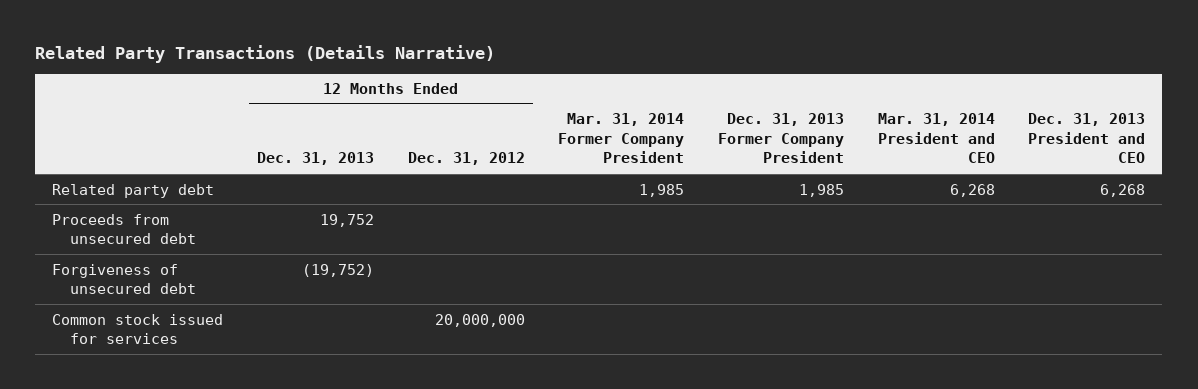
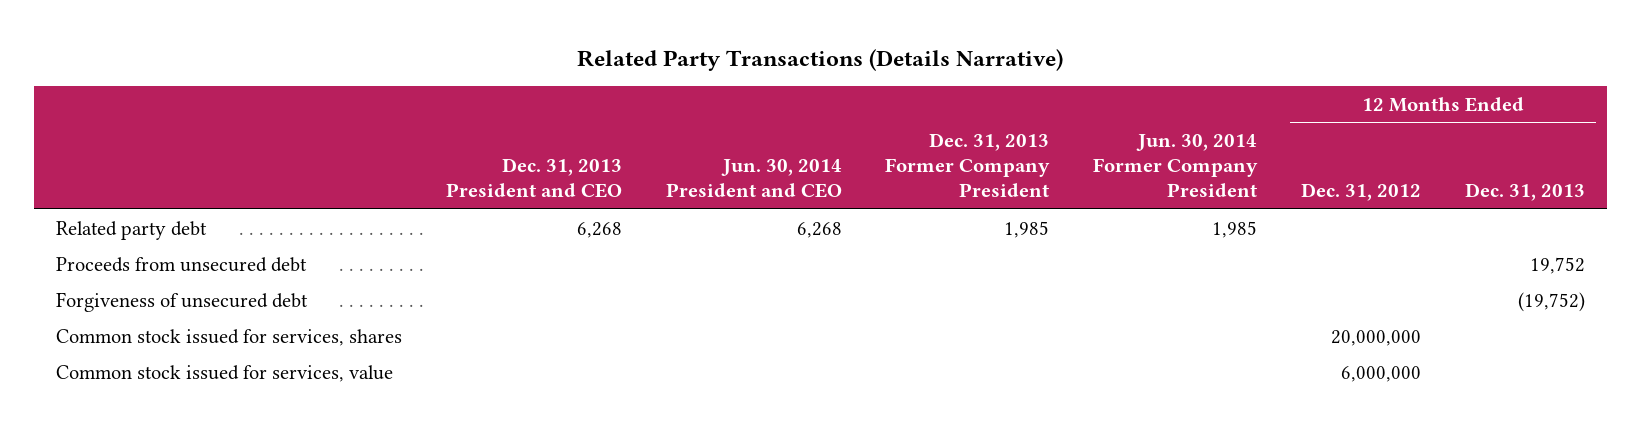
- | 12 Months Ended Dec. 31, 2013 | 12 Months Ended Dec. 31, 2012 | Mar. 31, 2014 Former Company President | Dec. 31, 2013 Former Company President | Mar. 31, 2014 President and CEO | Dec. 31, 2013 President and CEO
+ | Dec. 31, 2013 President and CEO | Jun. 30, 2014 President and CEO | Dec. 31, 2013 Former Company President | Jun. 30, 2014 Former Company President | 12 Months Ended Dec. 31, 2012 | 12 Months Ended Dec. 31, 2013
- Common stock issued for services | | 20,000,000 | | | |
+ Common stock issued for services, shares | | | | | 20,000,000 |
+ Common stock issued for services, value | | | | | 6,000,000 |

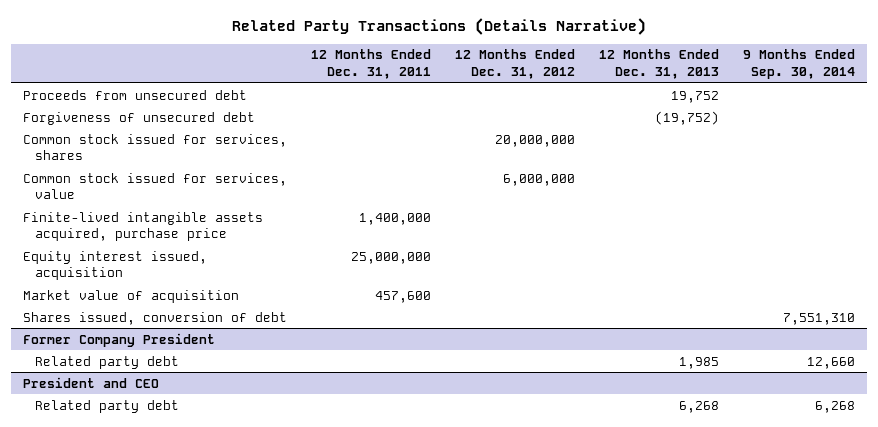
- | Dec. 31, 2013 President and CEO | Jun. 30, 2014 President and CEO | Dec. 31, 2013 Former Company President | Jun. 30, 2014 Former Company President | 12 Months Ended Dec. 31, 2012 | 12 Months Ended Dec. 31, 2013
+ | 12 Months Ended Dec. 31, 2011 | 12 Months Ended Dec. 31, 2012 | 12 Months Ended Dec. 31, 2013 | 9 Months Ended Sep. 30, 2014
- Related party debt | 6,268 | 6,268 | 1,985 | 1,985 | |
+ Finite-lived intangible assets acquired, purchase price | 1,400,000 | | |
+ Equity interest issued, acquisition | 25,000,000 | | |
+ Market value of acquisition | 457,600 | | |
+ Shares issued, conversion of debt | | | | 7,551,310
+ Former Company President
+ Related party debt | | | 1,985 | 12,660
+ President and CEO
+ Related party debt | | | 6,268 | 6,268

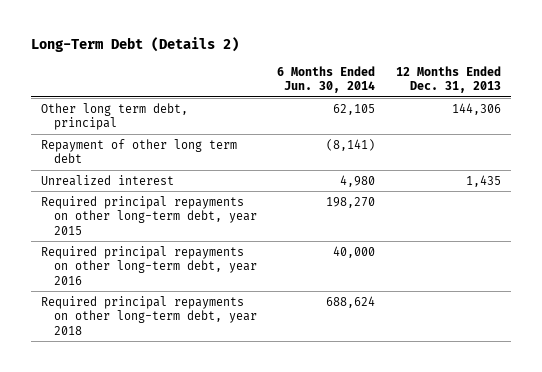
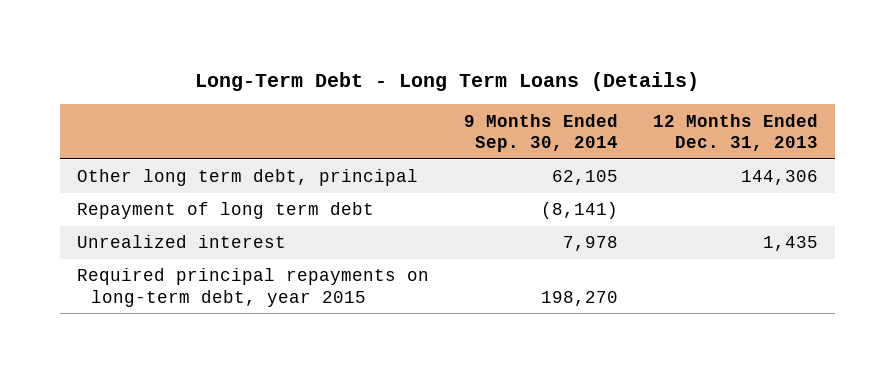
- Long-Term Debt (Details 2)
+ Long-Term Debt - Long Term Loans (Details)
- | 6 Months Ended Jun. 30, 2014 | 12 Months Ended Dec. 31, 2013
+ | 9 Months Ended Sep. 30, 2014 | 12 Months Ended Dec. 31, 2013
- Repayment of other long term debt | (8,141) |
+ Repayment of long term debt | (8,141) |
- Required principal repayments on other long-term debt, year 2015 | 198,270 |
- Required principal repayments on other long-term debt, year 2016 | 40,000 |
- Required principal repayments on other long-term debt, year 2018 | 688,624 |
+ Required principal repayments on long-term debt, year 2015 | 198,270 |

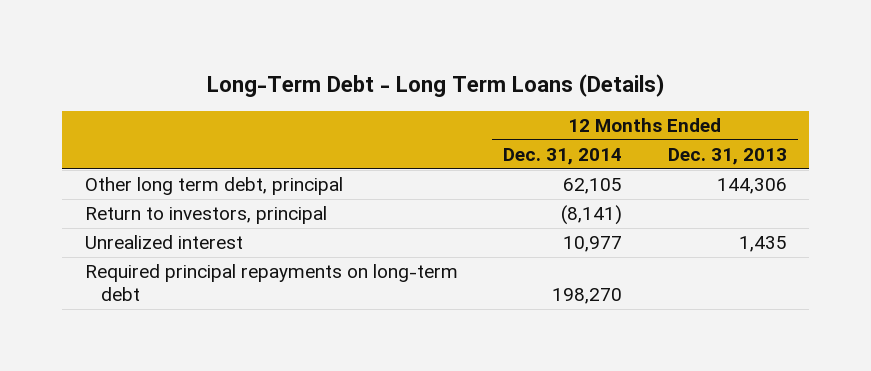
- | 9 Months Ended Sep. 30, 2014 | 12 Months Ended Dec. 31, 2013
+ | 12 Months Ended Dec. 31, 2014 | 12 Months Ended Dec. 31, 2013
- Repayment of long term debt | (8,141) |
+ Return to investors, principal | (8,141) |
- Required principal repayments on long-term debt, year 2015 | 198,270 |
+ Required principal repayments on long-term debt | 198,270 |

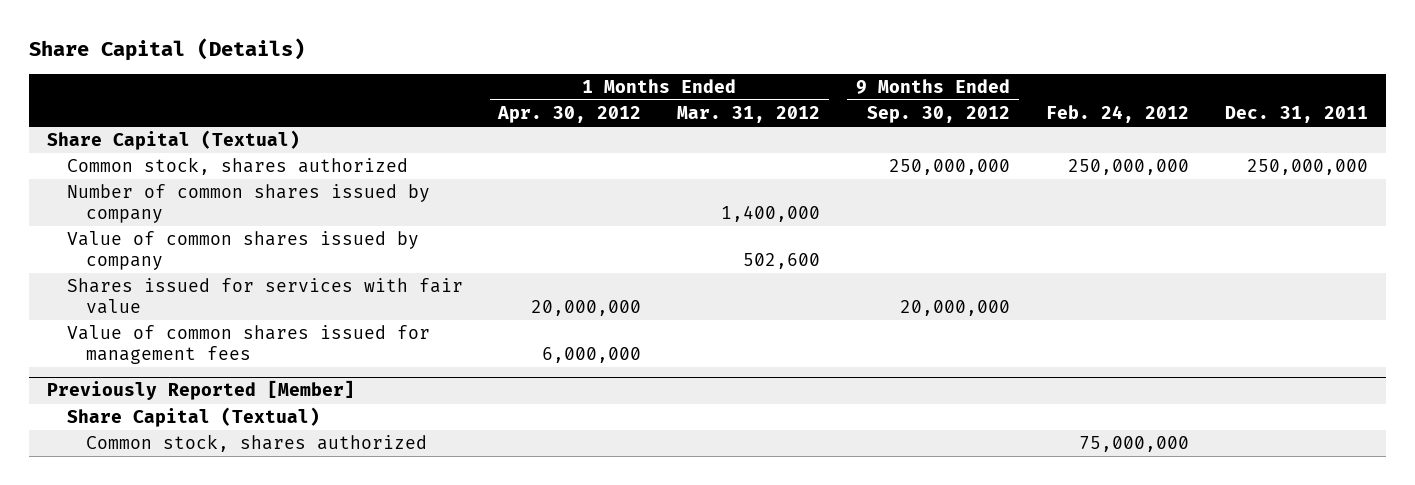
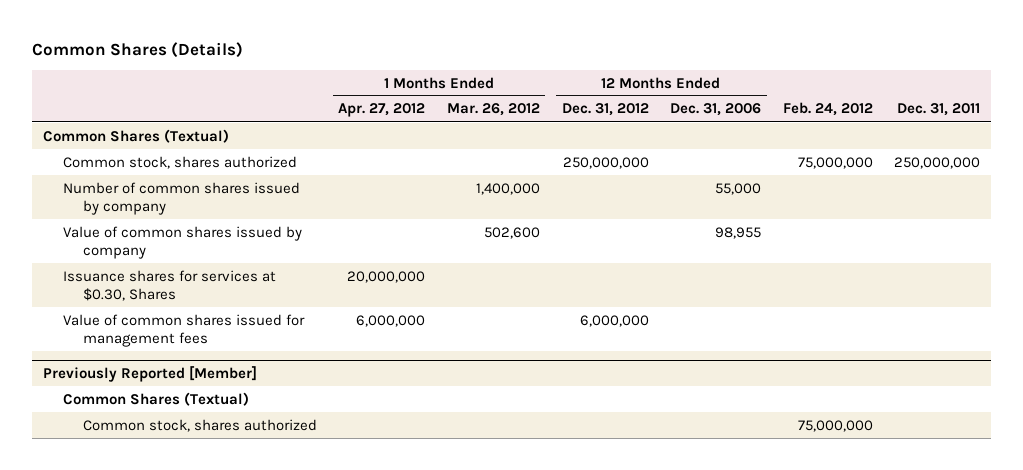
- Share Capital (Details)
+ Common Shares (Details)
- | 1 Months Ended Apr. 30, 2012 | 1 Months Ended Mar. 31, 2012 | 9 Months Ended Sep. 30, 2012 | Feb. 24, 2012 | Dec. 31, 2011
+ | 1 Months Ended Apr. 27, 2012 | 1 Months Ended Mar. 26, 2012 | 12 Months Ended Dec. 31, 2012 | 12 Months Ended Dec. 31, 2006 | Feb. 24, 2012 | Dec. 31, 2011
- Share Capital (Textual)
- Common stock, shares authorized | | | 250,000,000 | 250,000,000 | 250,000,000
+ Common Shares (Textual)
+ Common stock, shares authorized | | | 250,000,000 | | 75,000,000 | 250,000,000
- Shares issued for services with fair value | 20,000,000 | | 20,000,000 | |
+ Issuance shares for services at $0.30, Shares | 20,000,000 | | | | |
@ Previously Reported [Member]
- Share Capital (Textual)
+ Common Shares (Textual)

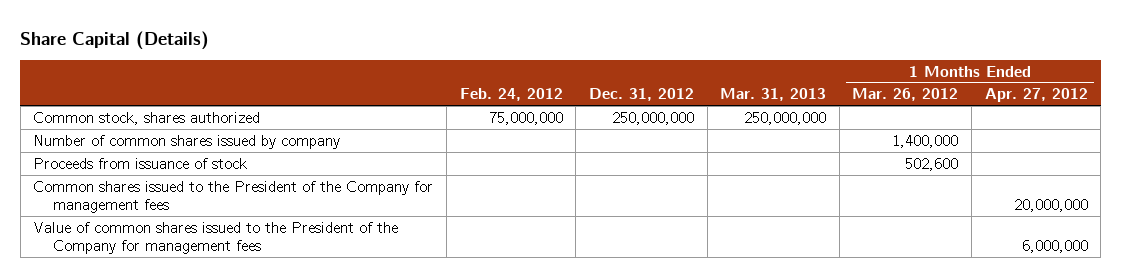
- Common Shares (Details)
+ Share Capital (Details)
- | 1 Months Ended Apr. 27, 2012 | 1 Months Ended Mar. 26, 2012 | 12 Months Ended Dec. 31, 2012 | 12 Months Ended Dec. 31, 2006 | Feb. 24, 2012 | Dec. 31, 2011
+ | Feb. 24, 2012 | Dec. 31, 2012 | Mar. 31, 2013 | 1 Months Ended Mar. 26, 2012 | 1 Months Ended Apr. 27, 2012
- Common Shares (Textual)
- Value of common shares issued by company | | 502,600 | | 98,955 | |
- Issuance shares for services at $0.30, Shares | 20,000,000 | | | | |
- Value of common shares issued for management fees | 6,000,000 | | 6,000,000 | | |
- Previously Reported [Member]
- Common Shares (Textual)
- Common stock, shares authorized | | | | | 75,000,000 |
+ Proceeds from issuance of stock | | | | 502,600 |
+ Common shares issued to the President of the Company for management fees | | | | | 20,000,000
+ Value of common shares issued to the President of the Company for management fees | | | | | 6,000,000

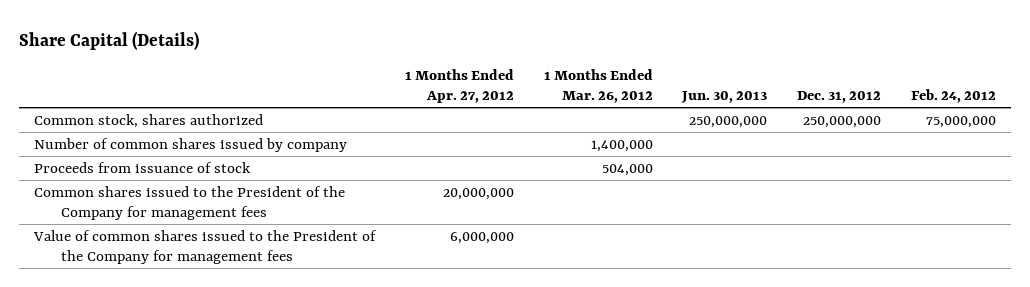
- | Feb. 24, 2012 | Dec. 31, 2012 | Mar. 31, 2013 | 1 Months Ended Mar. 26, 2012 | 1 Months Ended Apr. 27, 2012
+ | 1 Months Ended Apr. 27, 2012 | 1 Months Ended Mar. 26, 2012 | Jun. 30, 2013 | Dec. 31, 2012 | Feb. 24, 2012
- Proceeds from issuance of stock | | | | 502,600 |
+ Proceeds from issuance of stock | | 504,000 | | |

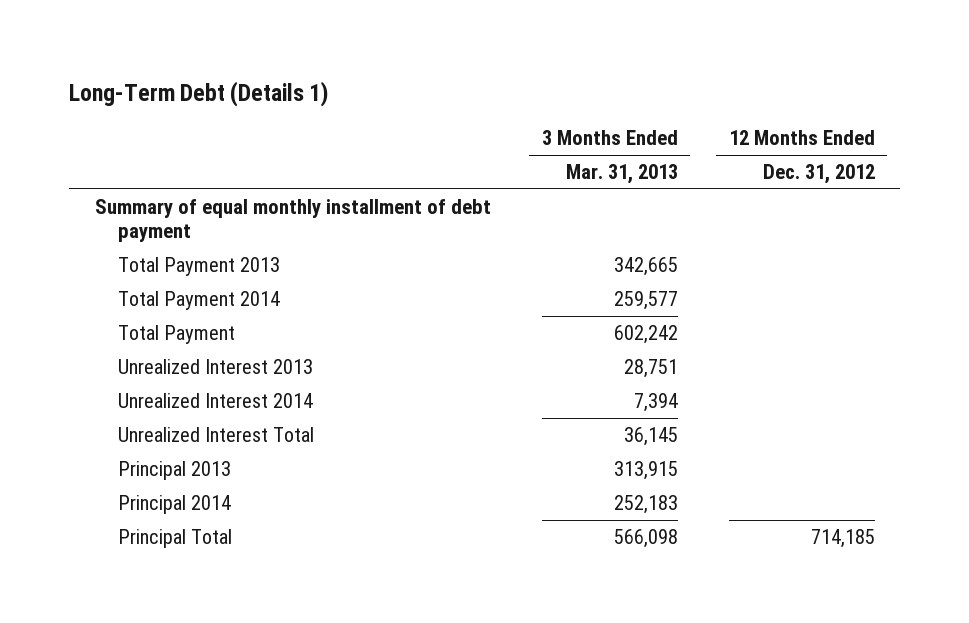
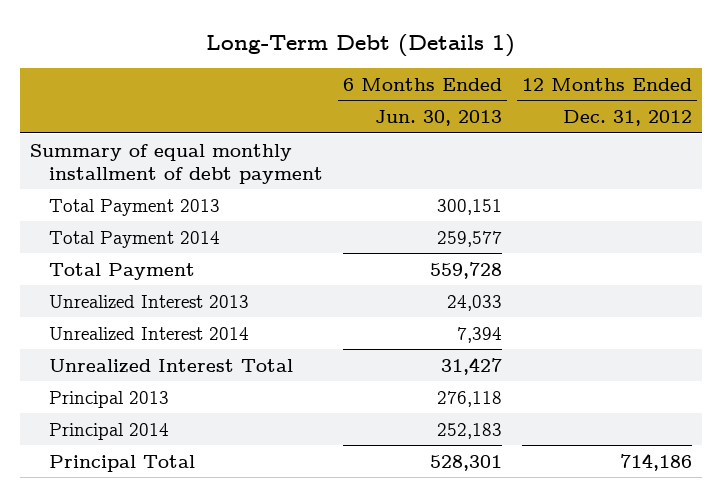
- | 3 Months Ended Mar. 31, 2013 | 12 Months Ended Dec. 31, 2012
+ | 6 Months Ended Jun. 30, 2013 | 12 Months Ended Dec. 31, 2012
- Principal Total | 566,098 | 714,185
+ Principal Total | 528,301 | 714,186

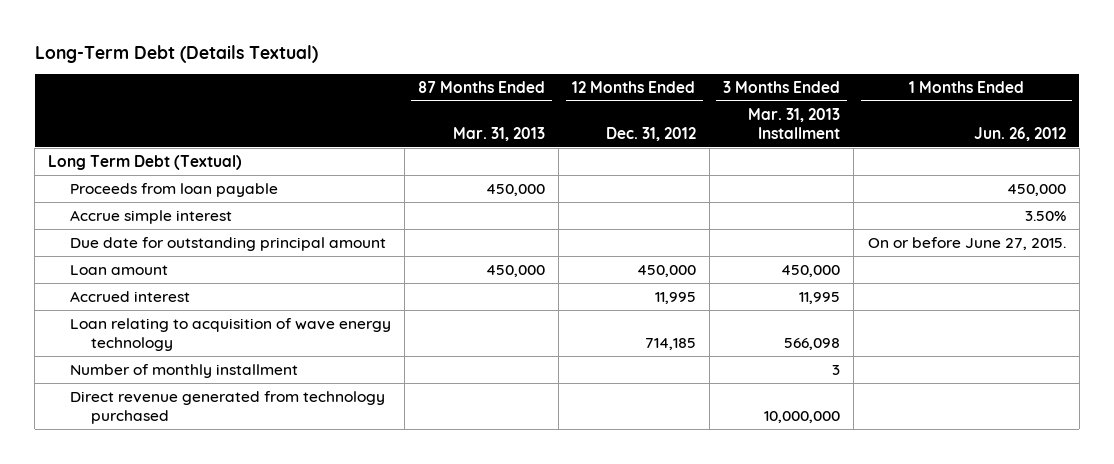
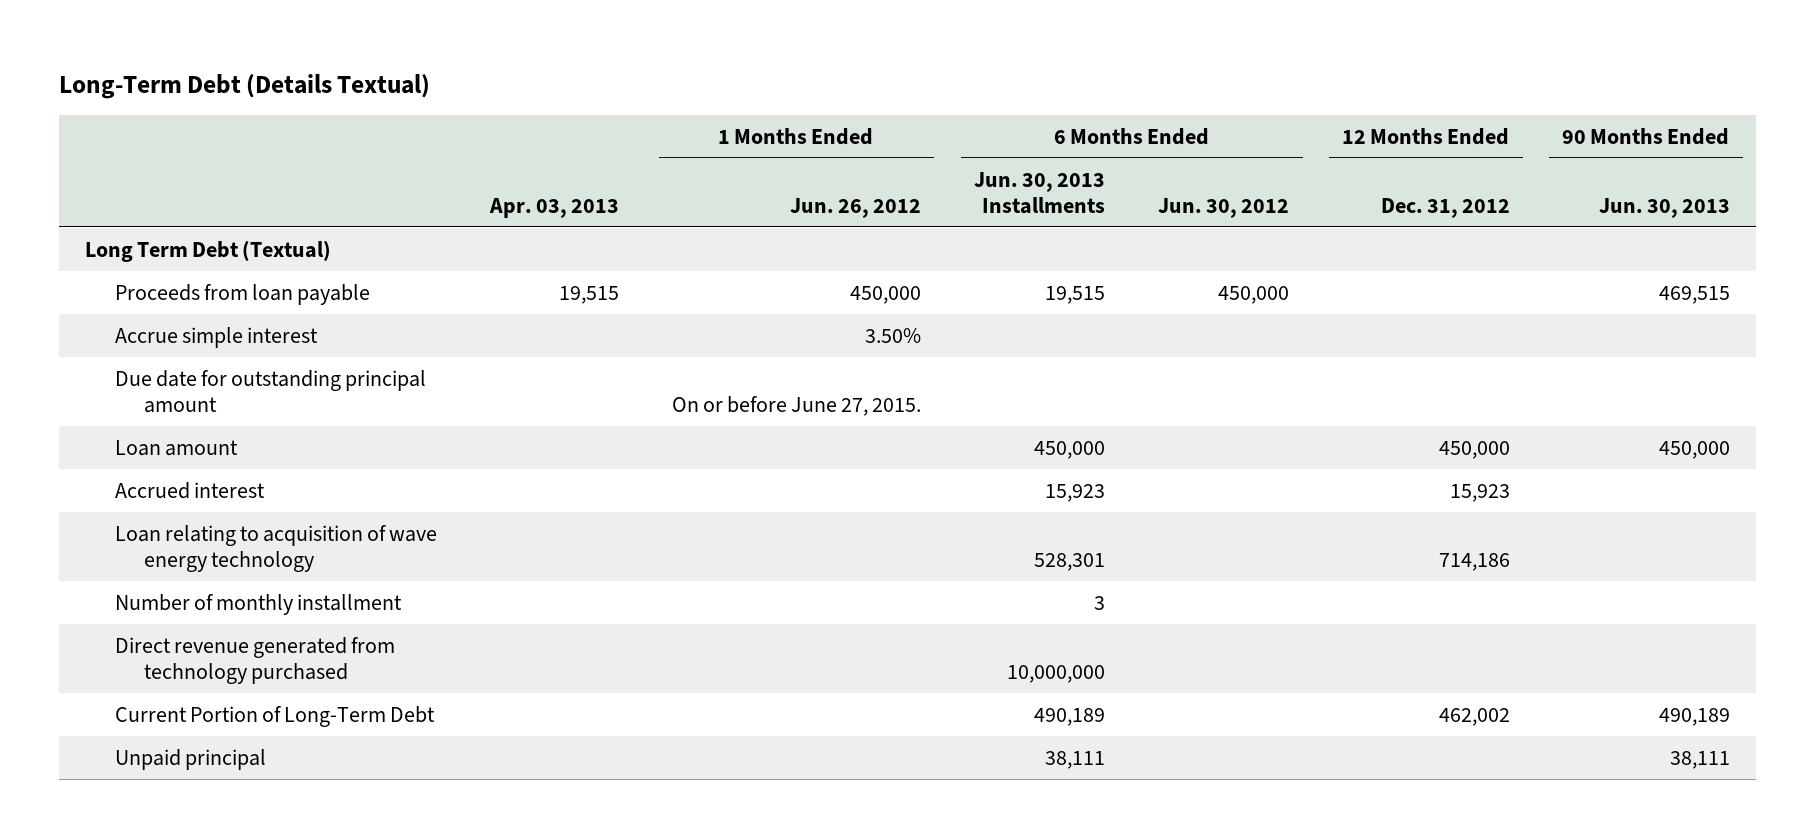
- | 87 Months Ended Mar. 31, 2013 | 12 Months Ended Dec. 31, 2012 | 3 Months Ended Mar. 31, 2013 Installment | 1 Months Ended Jun. 26, 2012
+ | Apr. 03, 2013 | 1 Months Ended Jun. 26, 2012 | 6 Months Ended Jun. 30, 2013 Installments | 6 Months Ended Jun. 30, 2012 | 12 Months Ended Dec. 31, 2012 | 90 Months Ended Jun. 30, 2013
- Accrued interest | | 11,995 | 11,995 |
- Loan relating to acquisition of wave energy technology | | 714,185 | 566,098 |
+ Accrued interest | | | 15,923 | | 15,923 |
+ Loan relating to acquisition of wave energy technology | | | 528,301 | | 714,186 |
+ Current Portion of Long-Term Debt | | | 490,189 | | 462,002 | 490,189
+ Unpaid principal | | | 38,111 | | | 38,111

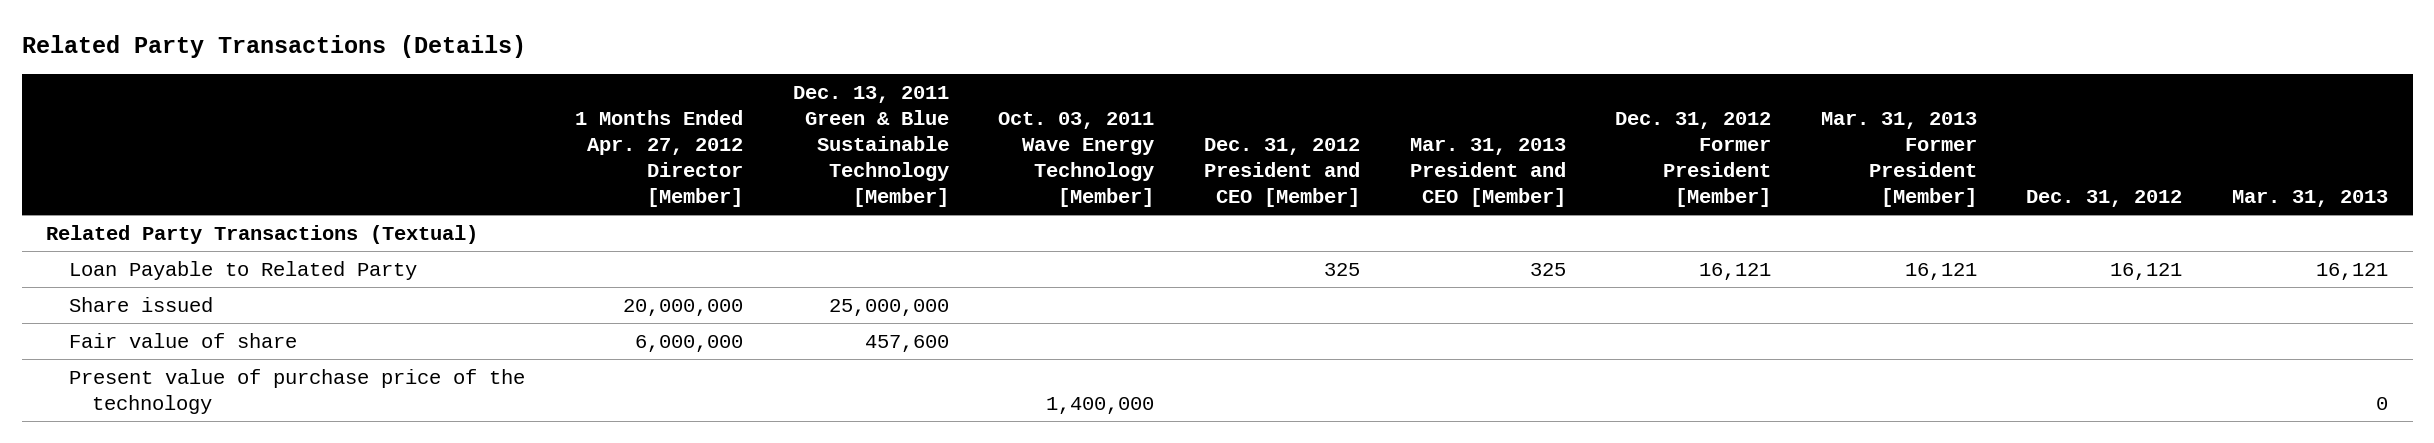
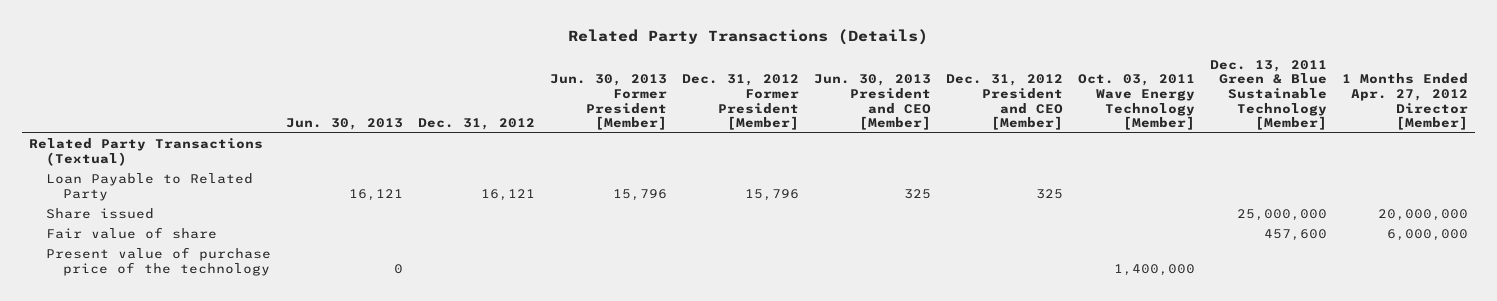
- | 1 Months Ended Apr. 27, 2012 Director [Member] | Dec. 13, 2011 Green & Blue Sustainable Technology [Member] | Oct. 03, 2011 Wave Energy Technology [Member] | Dec. 31, 2012 President and CEO [Member] | Mar. 31, 2013 President and CEO [Member] | Dec. 31, 2012 Former President [Member] | Mar. 31, 2013 Former President [Member] | Dec. 31, 2012 | Mar. 31, 2013
+ | Jun. 30, 2013 | Dec. 31, 2012 | Jun. 30, 2013 Former President [Member] | Dec. 31, 2012 Former President [Member] | Jun. 30, 2013 President and CEO [Member] | Dec. 31, 2012 President and CEO [Member] | Oct. 03, 2011 Wave Energy Technology [Member] | Dec. 13, 2011 Green & Blue Sustainable Technology [Member] | 1 Months Ended Apr. 27, 2012 Director [Member]
- Loan Payable to Related Party | | | | 325 | 325 | 16,121 | 16,121 | 16,121 | 16,121
+ Loan Payable to Related Party | 16,121 | 16,121 | 15,796 | 15,796 | 325 | 325 | | |

